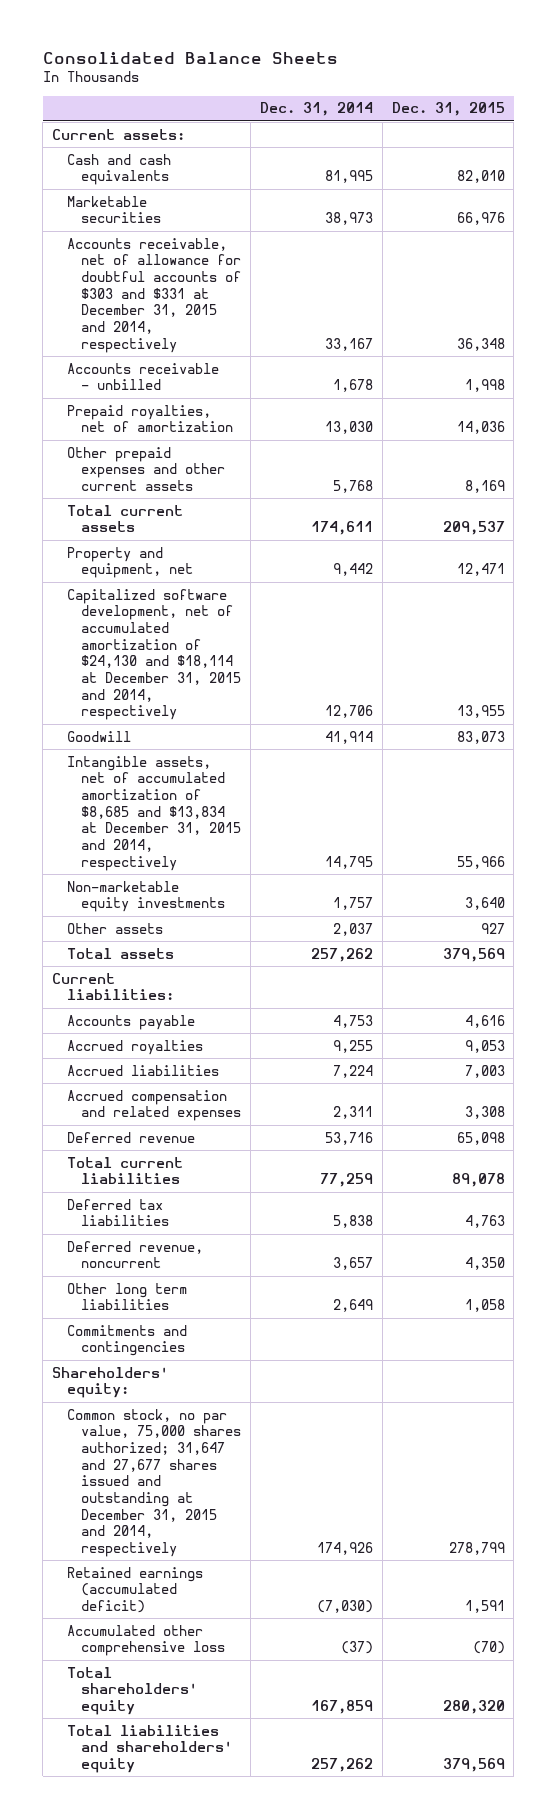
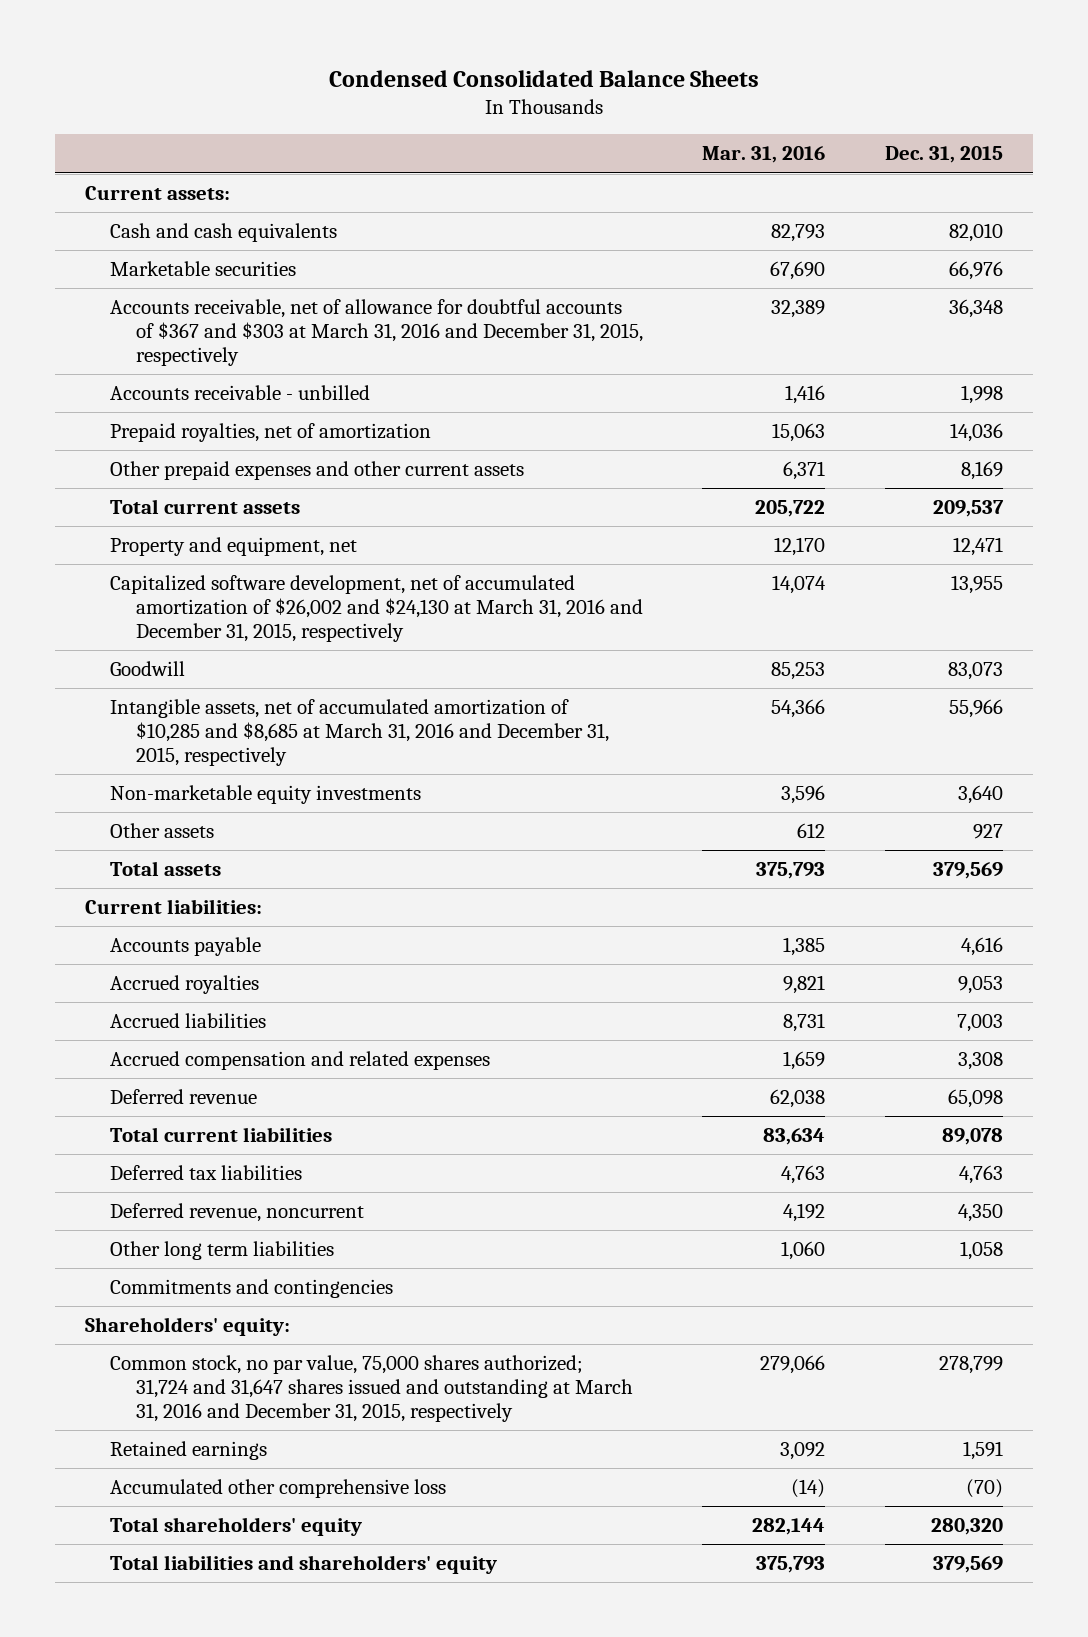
- Consolidated Balance Sheets
+ Condensed Consolidated Balance Sheets
- | Dec. 31, 2014 | Dec. 31, 2015
+ | Mar. 31, 2016 | Dec. 31, 2015
- Accounts receivable, net of allowance for doubtful accounts of $303 and $331 at December 31, 2015 and 2014, respectively | 33,167 | 36,348
+ Accounts receivable, net of allowance for doubtful accounts of $367 and $303 at March 31, 2016 and December 31, 2015, respectively | 32,389 | 36,348
- Capitalized software development, net of accumulated amortization of $24,130 and $18,114 at December 31, 2015 and 2014, respectively | 12,706 | 13,955
+ Capitalized software development, net of accumulated amortization of $26,002 and $24,130 at March 31, 2016 and December 31, 2015, respectively | 14,074 | 13,955
- Intangible assets, net of accumulated amortization of $8,685 and $13,834 at December 31, 2015 and 2014, respectively | 14,795 | 55,966
+ Intangible assets, net of accumulated amortization of $10,285 and $8,685 at March 31, 2016 and December 31, 2015, respectively | 54,366 | 55,966
- Common stock, no par value, 75,000 shares authorized; 31,647 and 27,677 shares issued and outstanding at December 31, 2015 and 2014, respectively | 174,926 | 278,799
- Retained earnings (accumulated deficit) | (7,030) | 1,591
+ Common stock, no par value, 75,000 shares authorized; 31,724 and 31,647 shares issued and outstanding at March 31, 2016 and December 31, 2015, respectively | 279,066 | 278,799
+ Retained earnings | 3,092 | 1,591

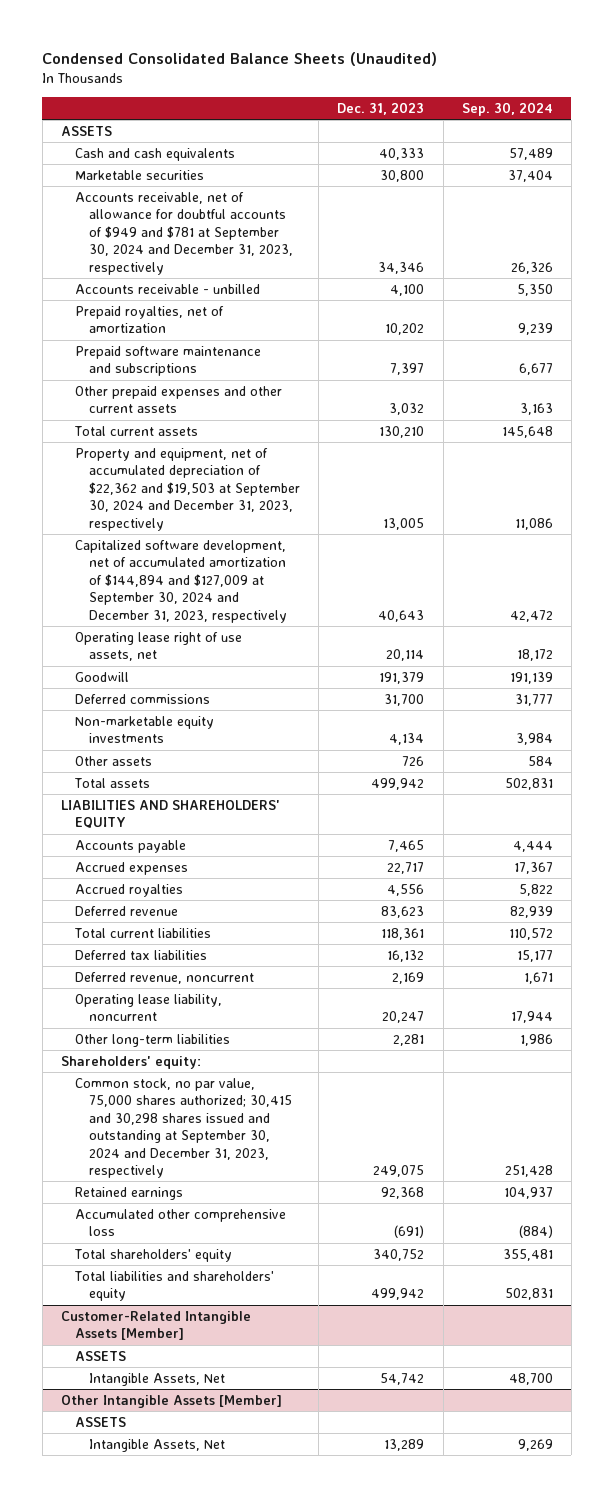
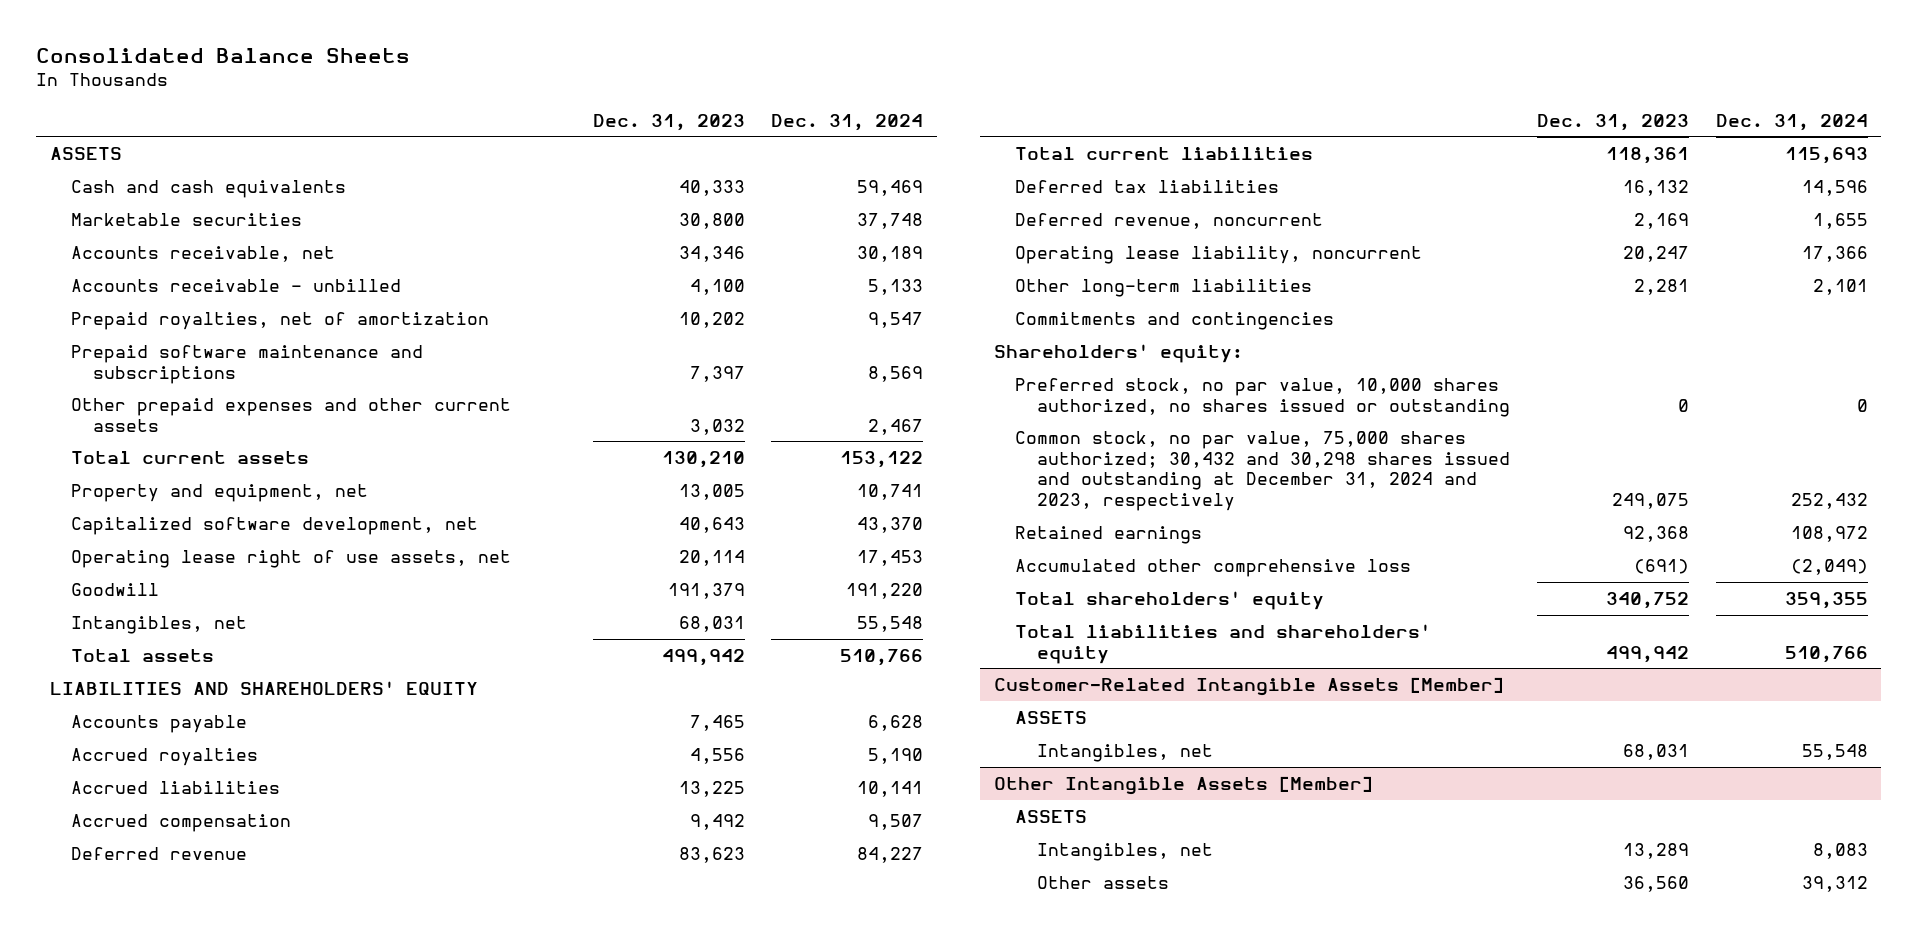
- Condensed Consolidated Balance Sheets (Unaudited)
+ Consolidated Balance Sheets
- | Dec. 31, 2023 | Sep. 30, 2024
+ | Dec. 31, 2023 | Dec. 31, 2024
- Accounts receivable, net of allowance for doubtful accounts of $949 and $781 at September 30, 2024 and December 31, 2023, respectively | 34,346 | 26,326
+ Accounts receivable, net | 34,346 | 30,189
- Property and equipment, net of accumulated depreciation of $22,362 and $19,503 at September 30, 2024 and December 31, 2023, respectively | 13,005 | 11,086
- Capitalized software development, net of accumulated amortization of $144,894 and $127,009 at September 30, 2024 and December 31, 2023, respectively | 40,643 | 42,472
+ Property and equipment, net | 13,005 | 10,741
+ Capitalized software development, net | 40,643 | 43,370
- Deferred commissions | 31,700 | 31,777
- Non-marketable equity investments | 4,134 | 3,984
- Other assets | 726 | 584
+ Intangibles, net | 68,031 | 55,548
- Accrued expenses | 22,717 | 17,367
+ Accrued liabilities | 13,225 | 10,141
+ Accrued compensation | 9,492 | 9,507
+ Commitments and contingencies
- Common stock, no par value, 75,000 shares authorized; 30,415 and 30,298 shares issued and outstanding at September 30, 2024 and December 31, 2023, respectively | 249,075 | 251,428
+ Preferred stock, no par value, 10,000 shares authorized, no shares issued or outstanding | 0 | 0
+ Common stock, no par value, 75,000 shares authorized; 30,432 and 30,298 shares issued and outstanding at December 31, 2024 and 2023, respectively | 249,075 | 252,432
@ Customer-Related Intangible Assets [Member]
- Intangible Assets, Net | 54,742 | 48,700
+ Intangibles, net | 68,031 | 55,548
@ Other Intangible Assets [Member]
- Intangible Assets, Net | 13,289 | 9,269
+ Intangibles, net | 13,289 | 8,083
+ Other assets | 36,560 | 39,312

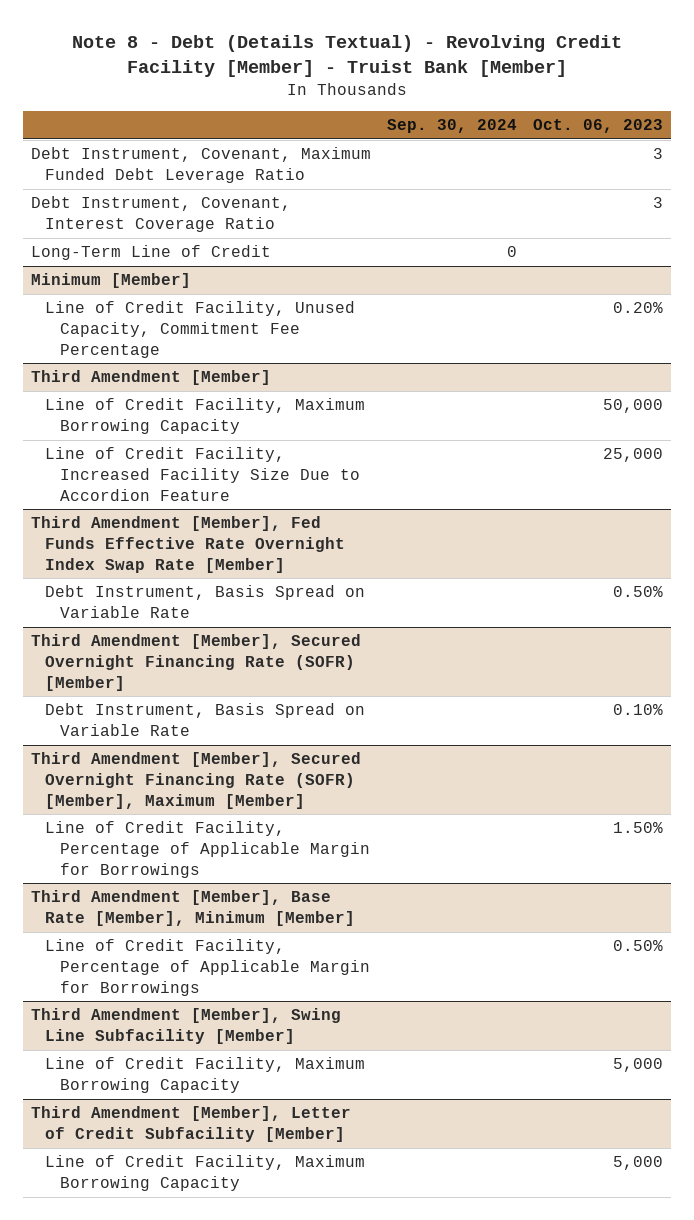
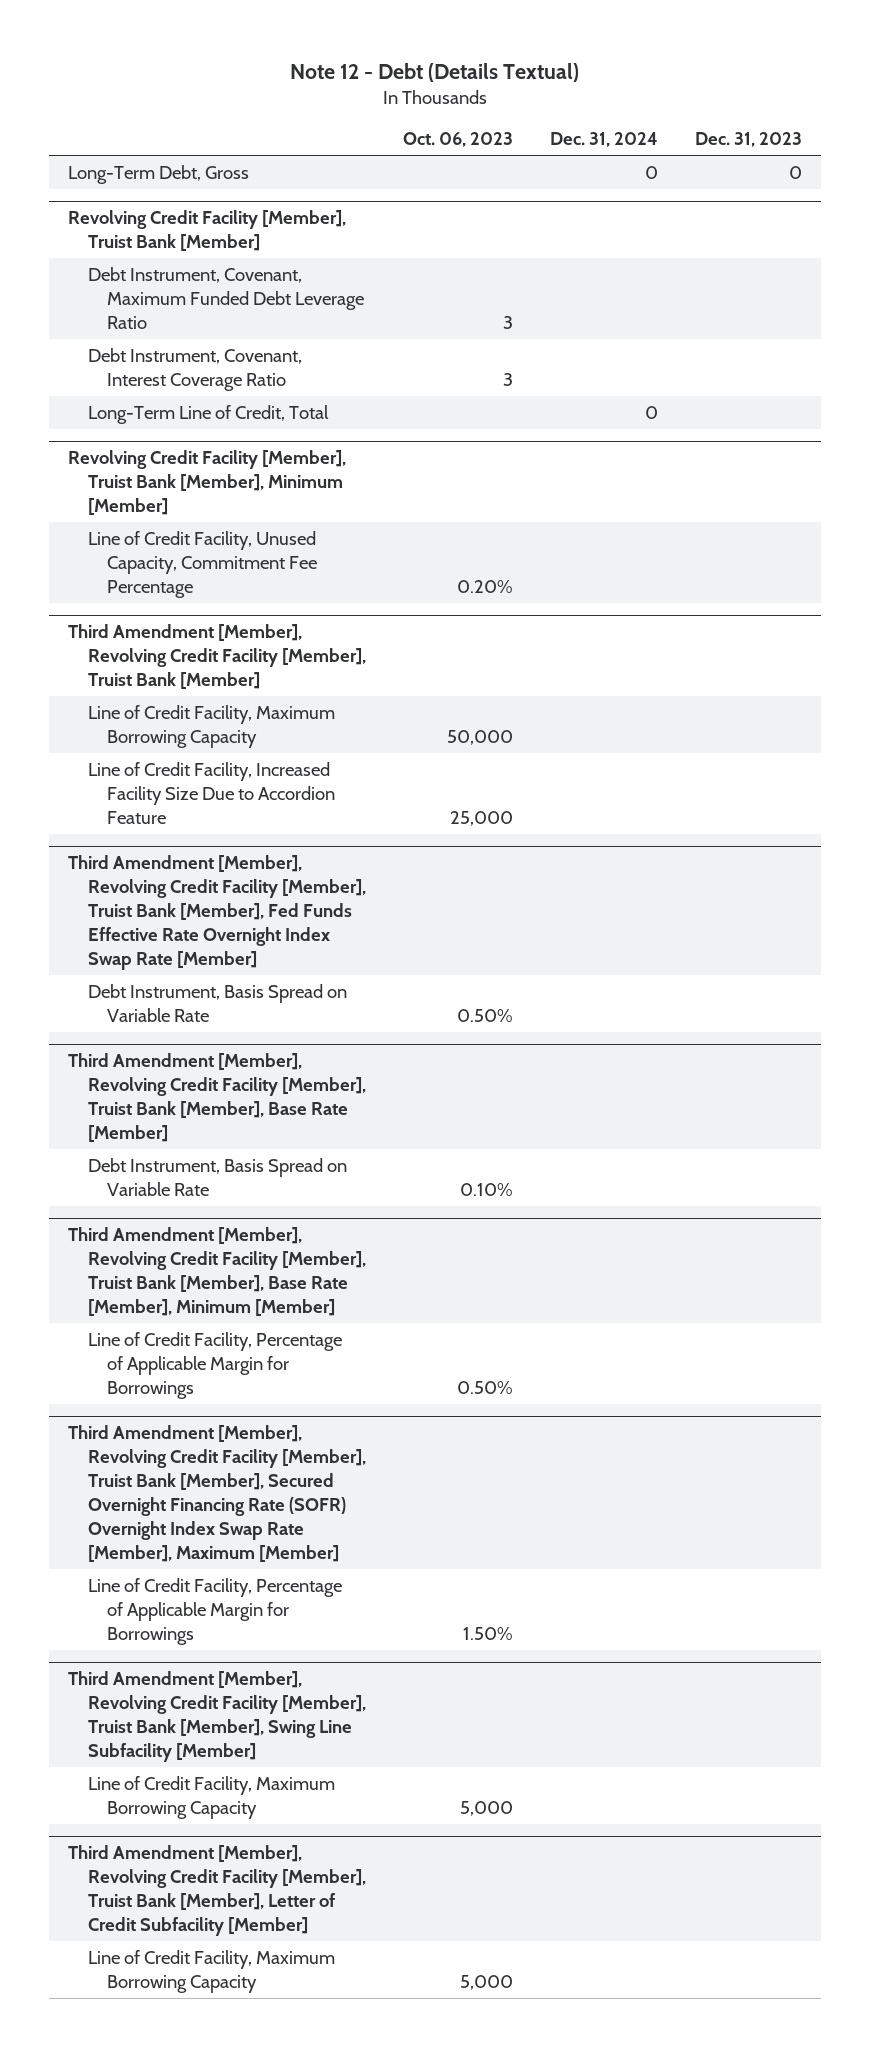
- Note 8 - Debt (Details Textual) - Revolving Credit Facility [Member] - Truist Bank [Member]
+ Note 12 - Debt (Details Textual)
- | Sep. 30, 2024 | Oct. 06, 2023
+ | Oct. 06, 2023 | Dec. 31, 2024 | Dec. 31, 2023
+ Long-Term Debt, Gross | | 0 | 0
+ Revolving Credit Facility [Member], Truist Bank [Member]
- Long-Term Line of Credit | 0 |
- Minimum [Member]
+ Long-Term Line of Credit, Total | | 0 |
+ Revolving Credit Facility [Member], Truist Bank [Member], Minimum [Member]
- Third Amendment [Member]
+ Third Amendment [Member], Revolving Credit Facility [Member], Truist Bank [Member]
- Third Amendment [Member], Fed Funds Effective Rate Overnight Index Swap Rate [Member]
+ Third Amendment [Member], Revolving Credit Facility [Member], Truist Bank [Member], Fed Funds Effective Rate Overnight Index Swap Rate [Member]
- Third Amendment [Member], Secured Overnight Financing Rate (SOFR) [Member]
+ Third Amendment [Member], Revolving Credit Facility [Member], Truist Bank [Member], Base Rate [Member]
- Third Amendment [Member], Secured Overnight Financing Rate (SOFR) [Member], Maximum [Member]
- Line of Credit Facility, Percentage of Applicable Margin for Borrowings | | 1.50%
- Third Amendment [Member], Base Rate [Member], Minimum [Member]
+ Third Amendment [Member], Revolving Credit Facility [Member], Truist Bank [Member], Base Rate [Member], Minimum [Member]
- Third Amendment [Member], Swing Line Subfacility [Member]
+ Third Amendment [Member], Revolving Credit Facility [Member], Truist Bank [Member], Secured Overnight Financing Rate (SOFR) Overnight Index Swap Rate [Member], Maximum [Member]
+ Line of Credit Facility, Percentage of Applicable Margin for Borrowings | 1.50% | |
+ Third Amendment [Member], Revolving Credit Facility [Member], Truist Bank [Member], Swing Line Subfacility [Member]
- Third Amendment [Member], Letter of Credit Subfacility [Member]
+ Third Amendment [Member], Revolving Credit Facility [Member], Truist Bank [Member], Letter of Credit Subfacility [Member]

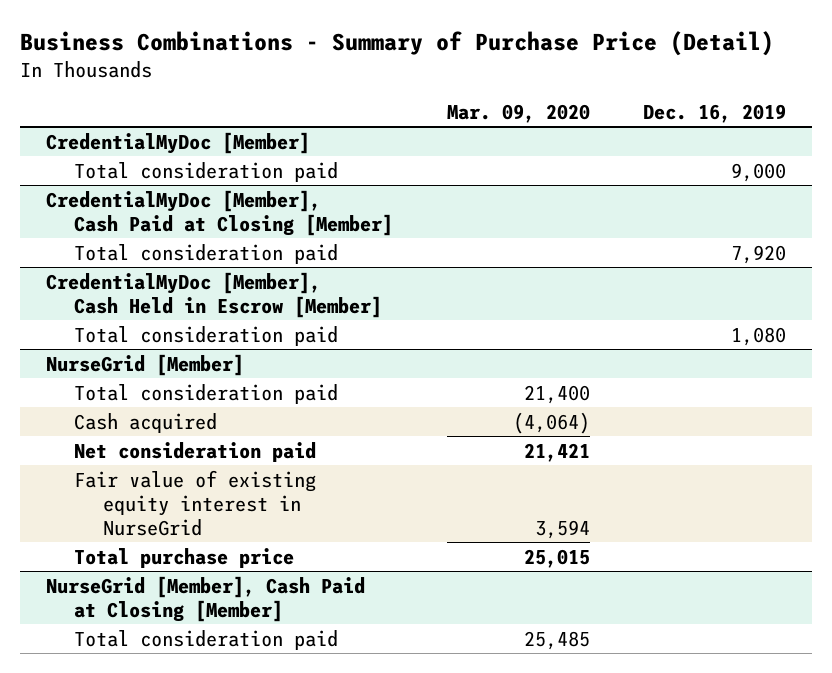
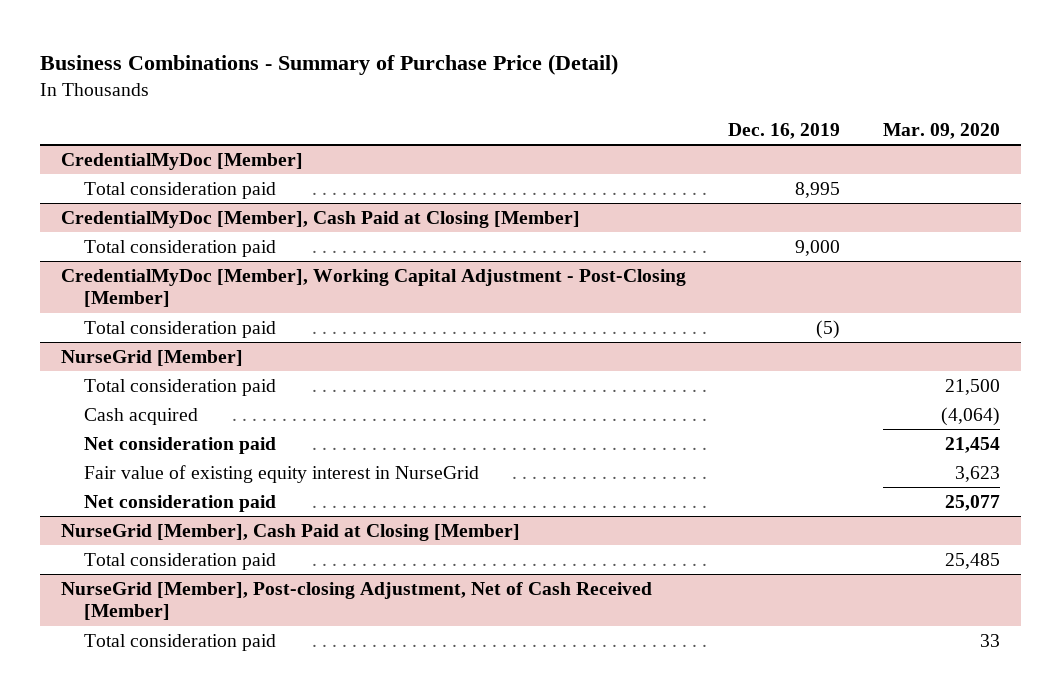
- | Mar. 09, 2020 | Dec. 16, 2019
+ | Dec. 16, 2019 | Mar. 09, 2020
@ CredentialMyDoc [Member]
- Total consideration paid | | 9,000
+ Total consideration paid | 8,995 |
@ CredentialMyDoc [Member], Cash Paid at Closing [Member]
- Total consideration paid | | 7,920
- CredentialMyDoc [Member], Cash Held in Escrow [Member]
- Total consideration paid | | 1,080
@ CredentialMyDoc [Member], Cash Paid at Closing [Member]
+ Total consideration paid | 9,000 |
+ CredentialMyDoc [Member], Working Capital Adjustment - Post-Closing [Member]
+ Total consideration paid | (5) |
@ NurseGrid [Member]
- Total consideration paid | 21,400 |
+ Total consideration paid | | 21,500
- Net consideration paid | 21,421 |
- Fair value of existing equity interest in NurseGrid | 3,594 |
- Total purchase price | 25,015 |
+ Net consideration paid | | 21,454
+ Fair value of existing equity interest in NurseGrid | | 3,623
+ Net consideration paid | | 25,077
+ NurseGrid [Member], Post-closing Adjustment, Net of Cash Received [Member]
+ Total consideration paid | | 33

